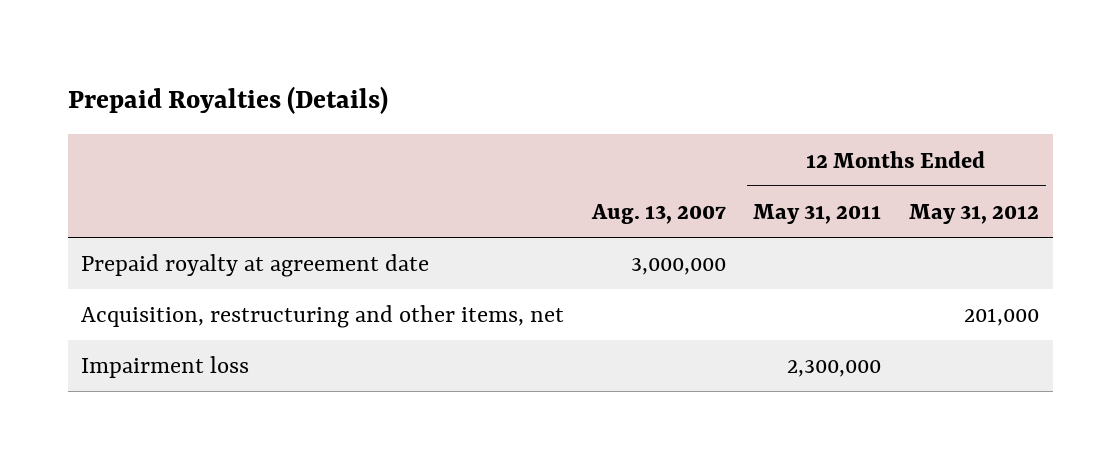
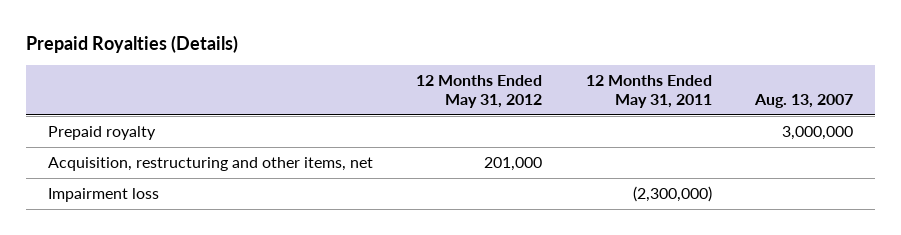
- | Aug. 13, 2007 | 12 Months Ended May 31, 2011 | 12 Months Ended May 31, 2012
+ | 12 Months Ended May 31, 2012 | 12 Months Ended May 31, 2011 | Aug. 13, 2007
- Prepaid royalty at agreement date | 3,000,000 | |
+ Prepaid royalty | | | 3,000,000
- Impairment loss | | 2,300,000 |
+ Impairment loss | | (2,300,000) |

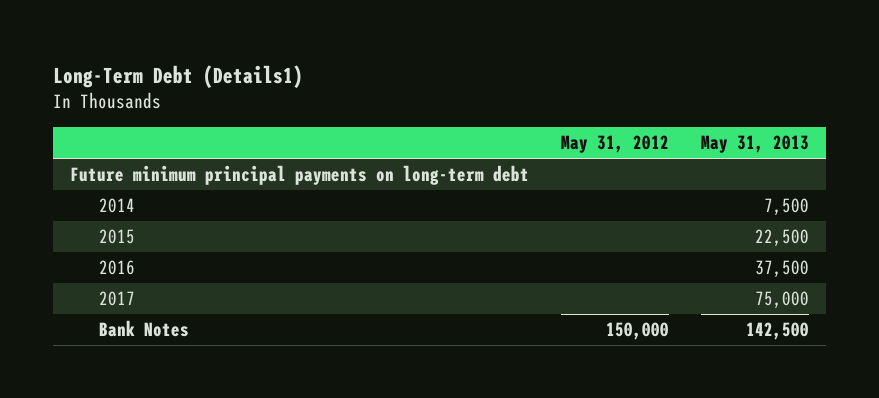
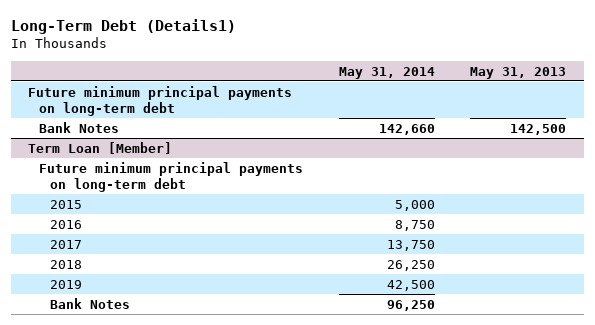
- | May 31, 2012 | May 31, 2013
+ | May 31, 2014 | May 31, 2013
- 2014 | | 7,500
- 2015 | | 22,500
- 2016 | | 37,500
- 2017 | | 75,000
+ Term Loan [Member]
+ Future minimum principal payments on long-term debt
+ 2015 | 5,000 |
+ 2016 | 8,750 |
+ 2017 | 13,750 |
+ 2018 | 26,250 |
+ 2019 | 42,500 |
+ Bank Notes | 96,250 |

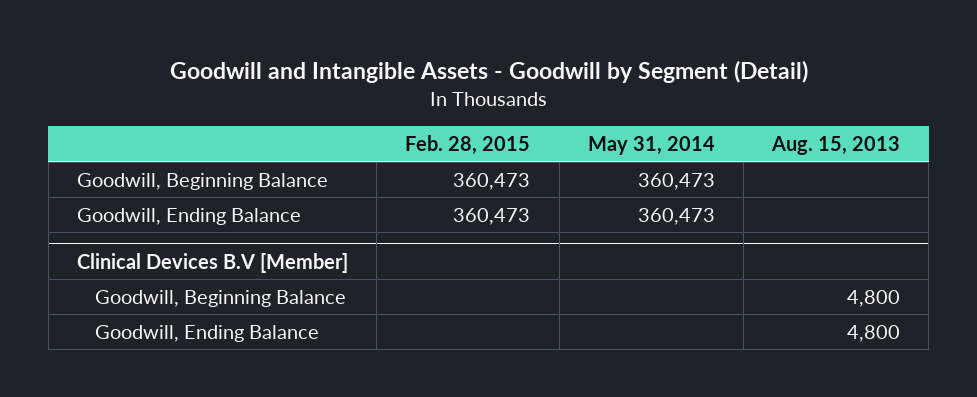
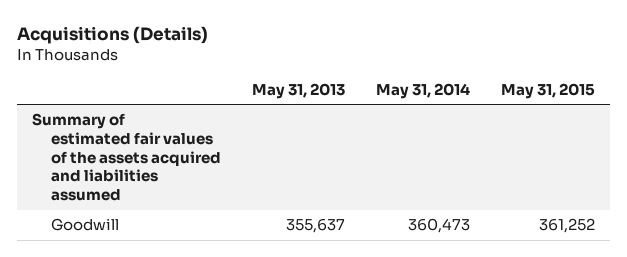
- Goodwill and Intangible Assets - Goodwill by Segment (Detail)
+ Acquisitions (Details)
- | Feb. 28, 2015 | May 31, 2014 | Aug. 15, 2013
+ | May 31, 2013 | May 31, 2014 | May 31, 2015
- Goodwill, Beginning Balance | 360,473 | 360,473 |
- Goodwill, Ending Balance | 360,473 | 360,473 |
- Clinical Devices B.V [Member]
- Goodwill, Beginning Balance | | | 4,800
- Goodwill, Ending Balance | | | 4,800
+ Summary of estimated fair values of the assets acquired and liabilities assumed
+ Goodwill | 355,637 | 360,473 | 361,252

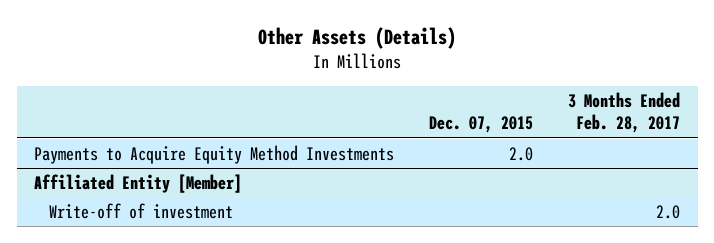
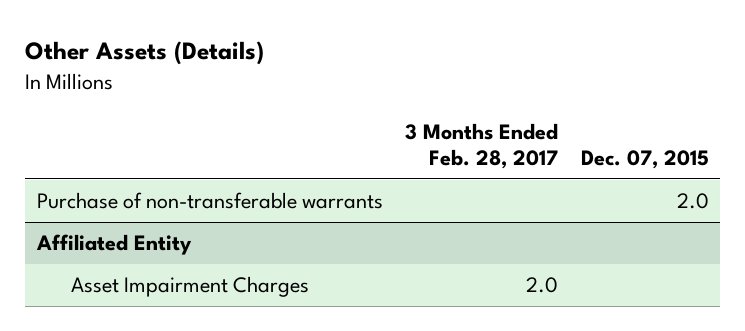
- | Dec. 07, 2015 | 3 Months Ended Feb. 28, 2017
+ | 3 Months Ended Feb. 28, 2017 | Dec. 07, 2015
- Payments to Acquire Equity Method Investments | 2.0 |
- Affiliated Entity [Member]
- Write-off of investment | | 2.0
+ Purchase of non-transferable warrants | | 2.0
+ Affiliated Entity
+ Asset Impairment Charges | 2.0 |

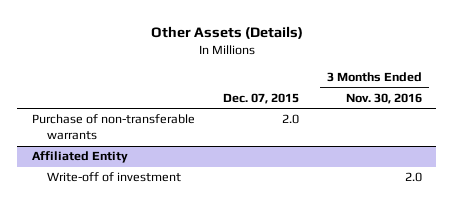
- | 3 Months Ended Feb. 28, 2017 | Dec. 07, 2015
+ | Dec. 07, 2015 | 3 Months Ended Nov. 30, 2016
@ Affiliated Entity
- Asset Impairment Charges | 2.0 |
+ Write-off of investment | | 2.0

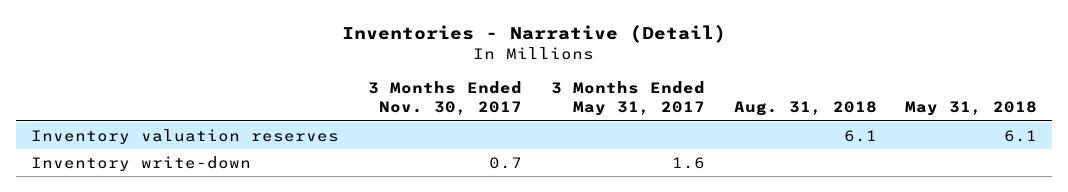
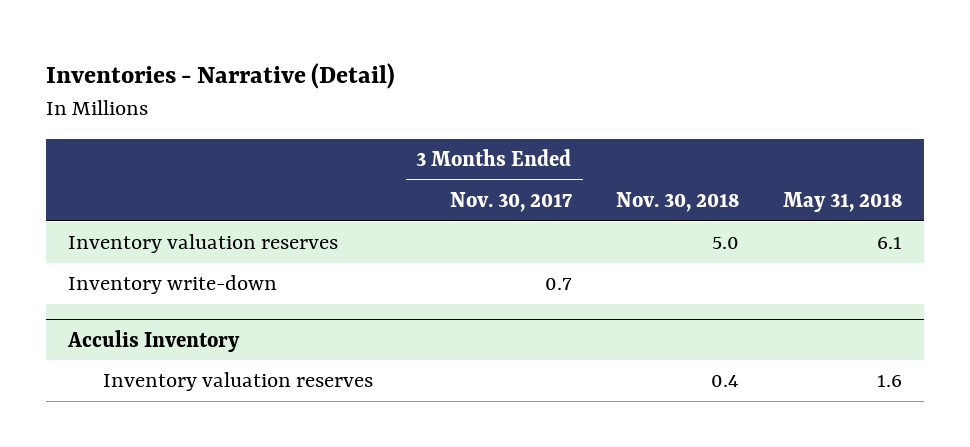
- | 3 Months Ended Nov. 30, 2017 | 3 Months Ended May 31, 2017 | Aug. 31, 2018 | May 31, 2018
+ | 3 Months Ended Nov. 30, 2017 | Nov. 30, 2018 | May 31, 2018
+ Acculis Inventory
+ Inventory valuation reserves | | 0.4 | 1.6

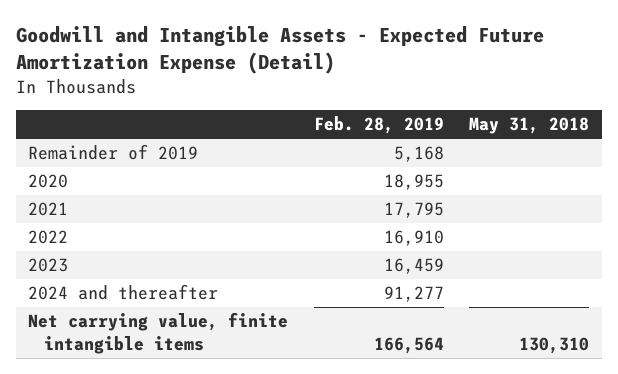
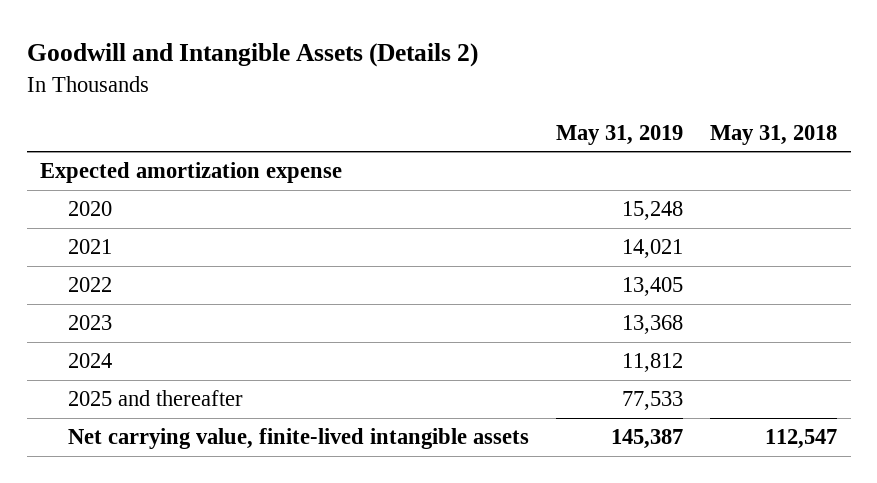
- Goodwill and Intangible Assets - Expected Future Amortization Expense (Detail)
+ Goodwill and Intangible Assets (Details 2)
- | Feb. 28, 2019 | May 31, 2018
+ | May 31, 2019 | May 31, 2018
- Remainder of 2019 | 5,168 |
+ Expected amortization expense
- 2024 and thereafter | 91,277 |
- Net carrying value, finite intangible items | 166,564 | 130,310
+ 2024 | 11,812 |
+ 2025 and thereafter | 77,533 |
+ Net carrying value, finite-lived intangible assets | 145,387 | 112,547

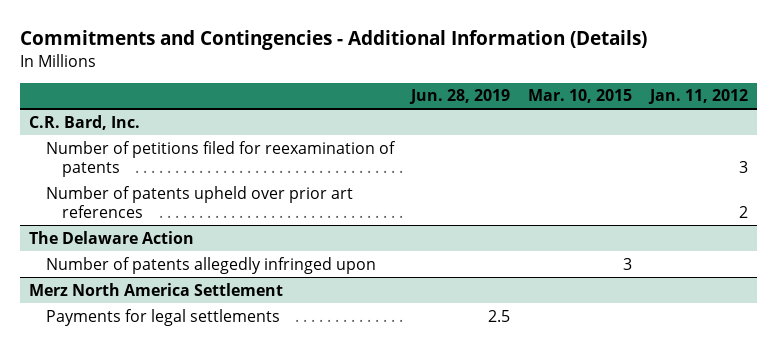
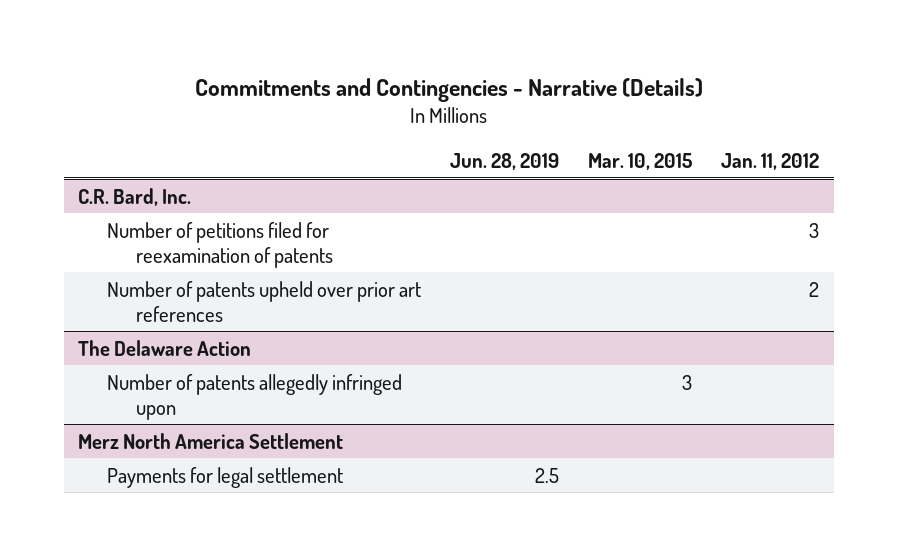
- Commitments and Contingencies - Additional Information (Details)
+ Commitments and Contingencies - Narrative (Details)
@ Merz North America Settlement
- Payments for legal settlements | 2.5 | |
+ Payments for legal settlement | 2.5 | |

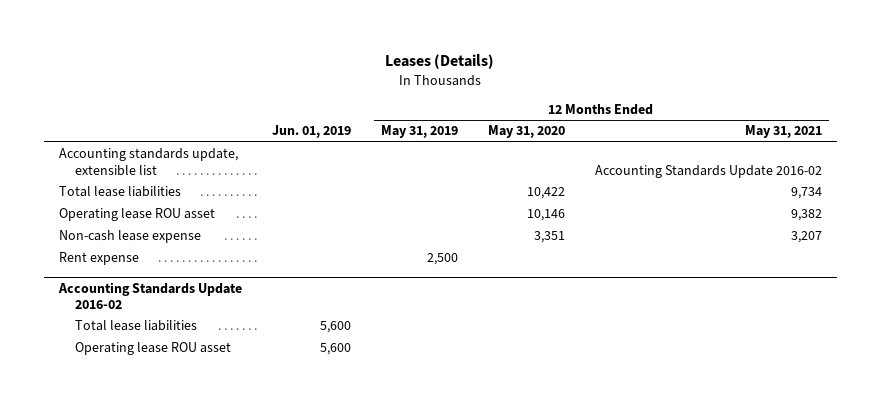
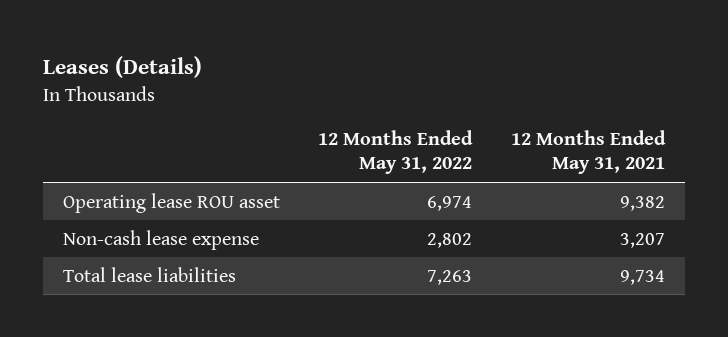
- | Jun. 01, 2019 | 12 Months Ended May 31, 2019 | 12 Months Ended May 31, 2020 | 12 Months Ended May 31, 2021
+ | 12 Months Ended May 31, 2022 | 12 Months Ended May 31, 2021
- Accounting standards update, extensible list | | | | Accounting Standards Update 2016-02
- Rent expense | | 2,500 | |
- Accounting Standards Update 2016-02
- Total lease liabilities | 5,600 | | |
- Operating lease ROU asset | 5,600 | | |
moved down: Total lease liabilities | 7,263 | 9,734

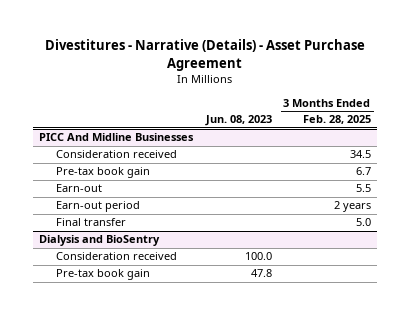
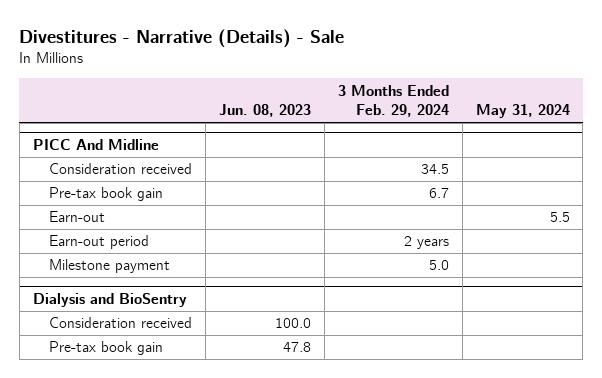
- Divestitures - Narrative (Details) - Asset Purchase Agreement
+ Divestitures - Narrative (Details) - Sale
- | Jun. 08, 2023 | 3 Months Ended Feb. 28, 2025
+ | Jun. 08, 2023 | 3 Months Ended Feb. 29, 2024 | May 31, 2024
- PICC And Midline Businesses
+ PICC And Midline
- Final transfer | | 5.0
+ Milestone payment | | 5.0 |

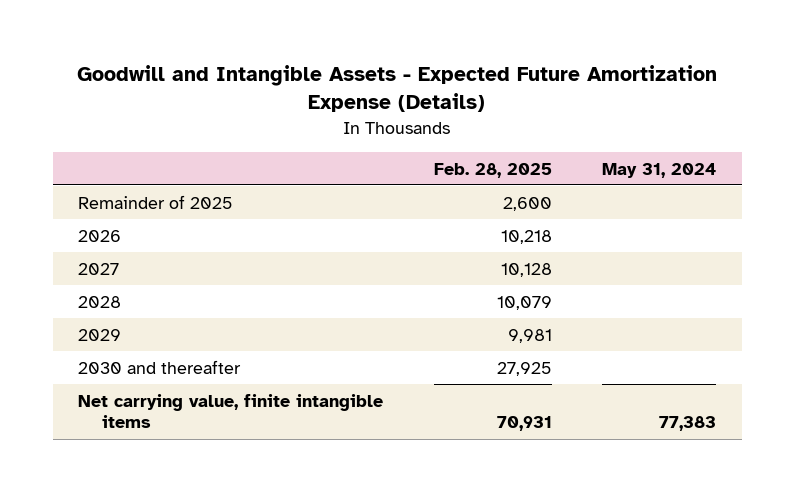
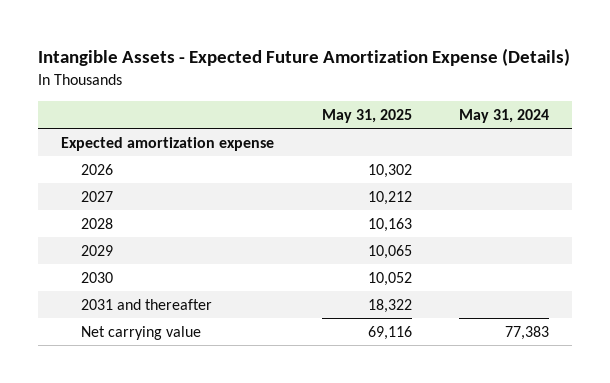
- Goodwill and Intangible Assets - Expected Future Amortization Expense (Details)
+ Intangible Assets - Expected Future Amortization Expense (Details)
- | Feb. 28, 2025 | May 31, 2024
+ | May 31, 2025 | May 31, 2024
- Remainder of 2025 | 2,600 |
+ Expected amortization expense
- 2030 and thereafter | 27,925 |
- Net carrying value, finite intangible items | 70,931 | 77,383
+ 2030 | 10,052 |
+ 2031 and thereafter | 18,322 |
+ Net carrying value | 69,116 | 77,383

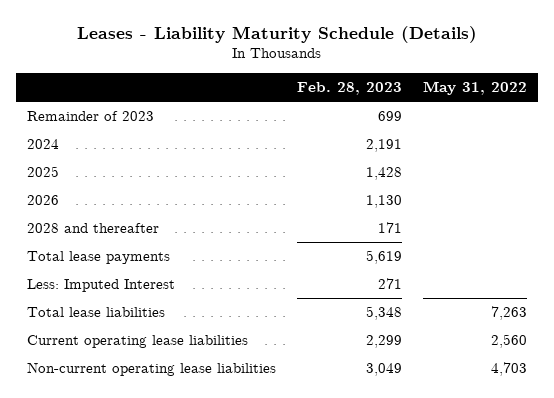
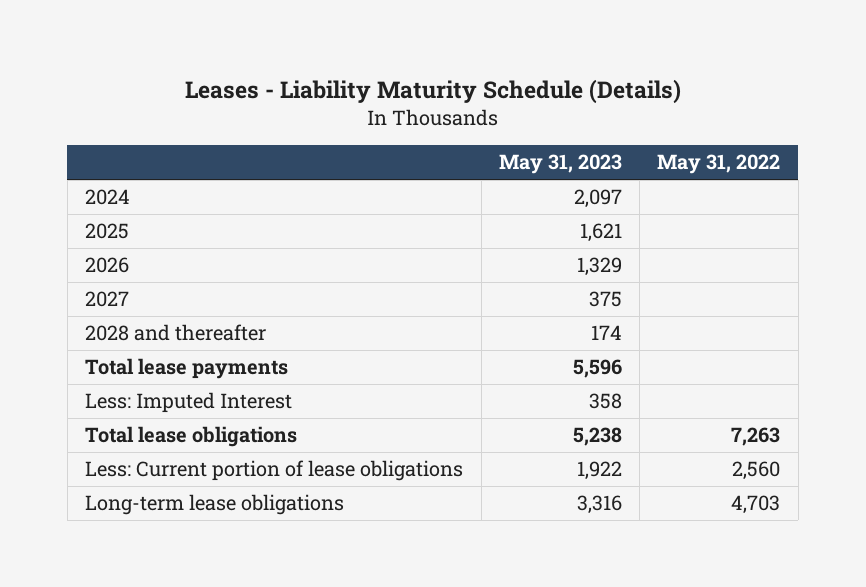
- | Feb. 28, 2023 | May 31, 2022
+ | May 31, 2023 | May 31, 2022
- Remainder of 2023 | 699 |
+ 2027 | 375 |
- Total lease liabilities | 5,348 | 7,263
- Current operating lease liabilities | 2,299 | 2,560
- Non-current operating lease liabilities | 3,049 | 4,703
+ Total lease obligations | 5,238 | 7,263
+ Less: Current portion of lease obligations | 1,922 | 2,560
+ Long-term lease obligations | 3,316 | 4,703

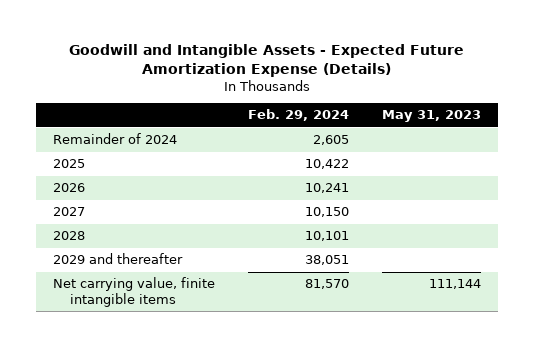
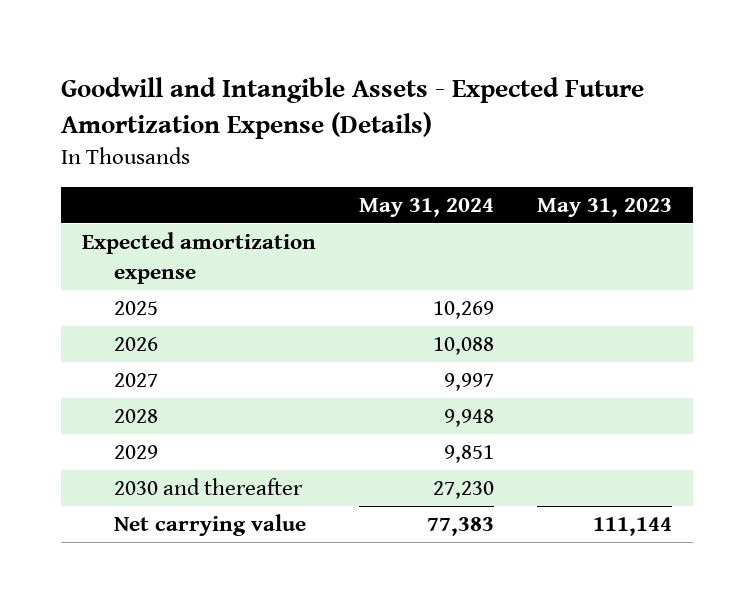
- | Feb. 29, 2024 | May 31, 2023
+ | May 31, 2024 | May 31, 2023
- Remainder of 2024 | 2,605 |
+ Expected amortization expense
- 2029 and thereafter | 38,051 |
- Net carrying value, finite intangible items | 81,570 | 111,144
+ 2029 | 9,851 |
+ 2030 and thereafter | 27,230 |
+ Net carrying value | 77,383 | 111,144

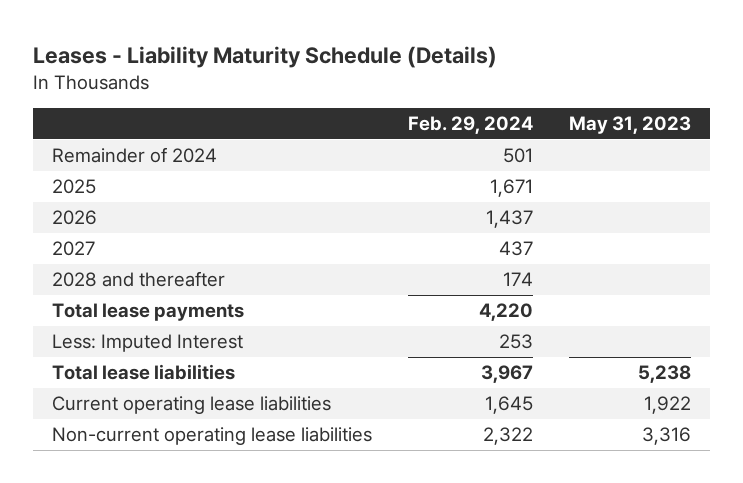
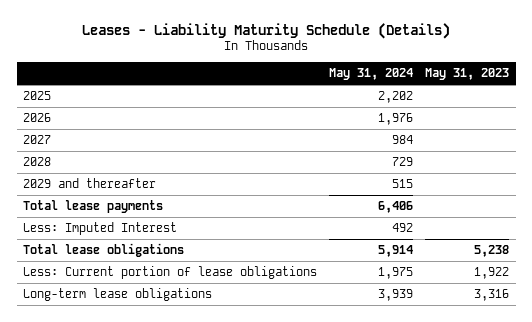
- | Feb. 29, 2024 | May 31, 2023
+ | May 31, 2024 | May 31, 2023
- Remainder of 2024 | 501 |
- 2028 and thereafter | 174 |
+ 2028 | 729 |
+ 2029 and thereafter | 515 |
- Total lease liabilities | 3,967 | 5,238
- Current operating lease liabilities | 1,645 | 1,922
- Non-current operating lease liabilities | 2,322 | 3,316
+ Total lease obligations | 5,914 | 5,238
+ Less: Current portion of lease obligations | 1,975 | 1,922
+ Long-term lease obligations | 3,939 | 3,316

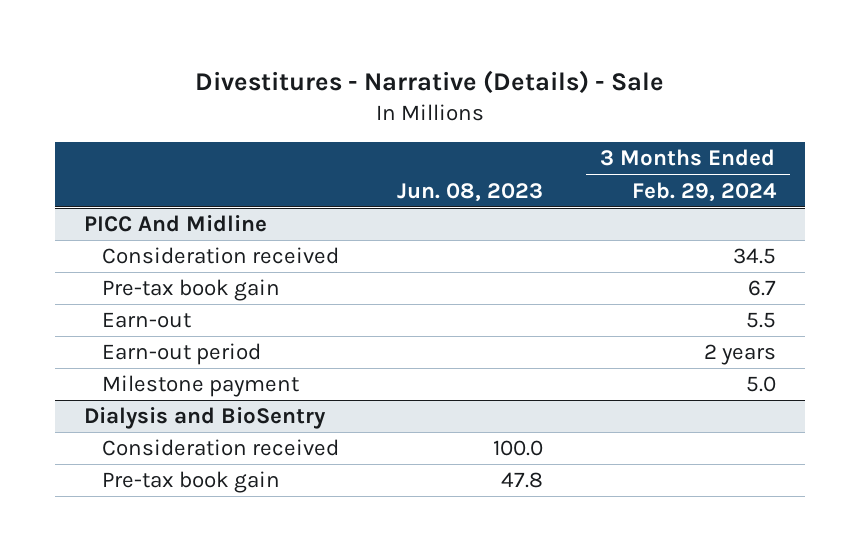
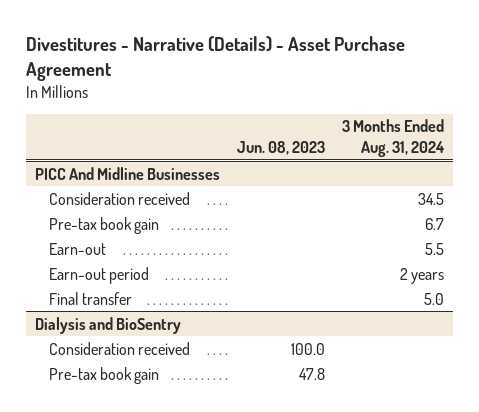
- Divestitures - Narrative (Details) - Sale
+ Divestitures - Narrative (Details) - Asset Purchase Agreement
- | Jun. 08, 2023 | 3 Months Ended Feb. 29, 2024
+ | Jun. 08, 2023 | 3 Months Ended Aug. 31, 2024
- PICC And Midline
+ PICC And Midline Businesses
- Milestone payment | | 5.0
+ Final transfer | | 5.0

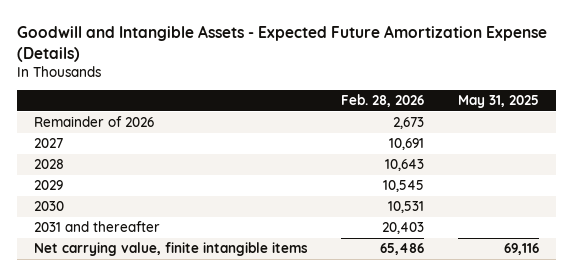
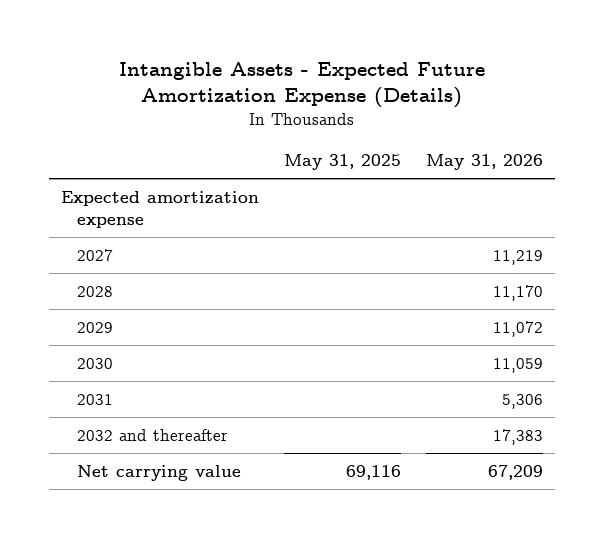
- Goodwill and Intangible Assets - Expected Future Amortization Expense (Details)
+ Intangible Assets - Expected Future Amortization Expense (Details)
- | Feb. 28, 2026 | May 31, 2025
+ | May 31, 2025 | May 31, 2026
- Remainder of 2026 | 2,673 |
+ Expected amortization expense
- 2031 and thereafter | 20,403 |
- Net carrying value, finite intangible items | 65,486 | 69,116
+ 2031 | | 5,306
+ 2032 and thereafter | | 17,383
+ Net carrying value | 69,116 | 67,209

